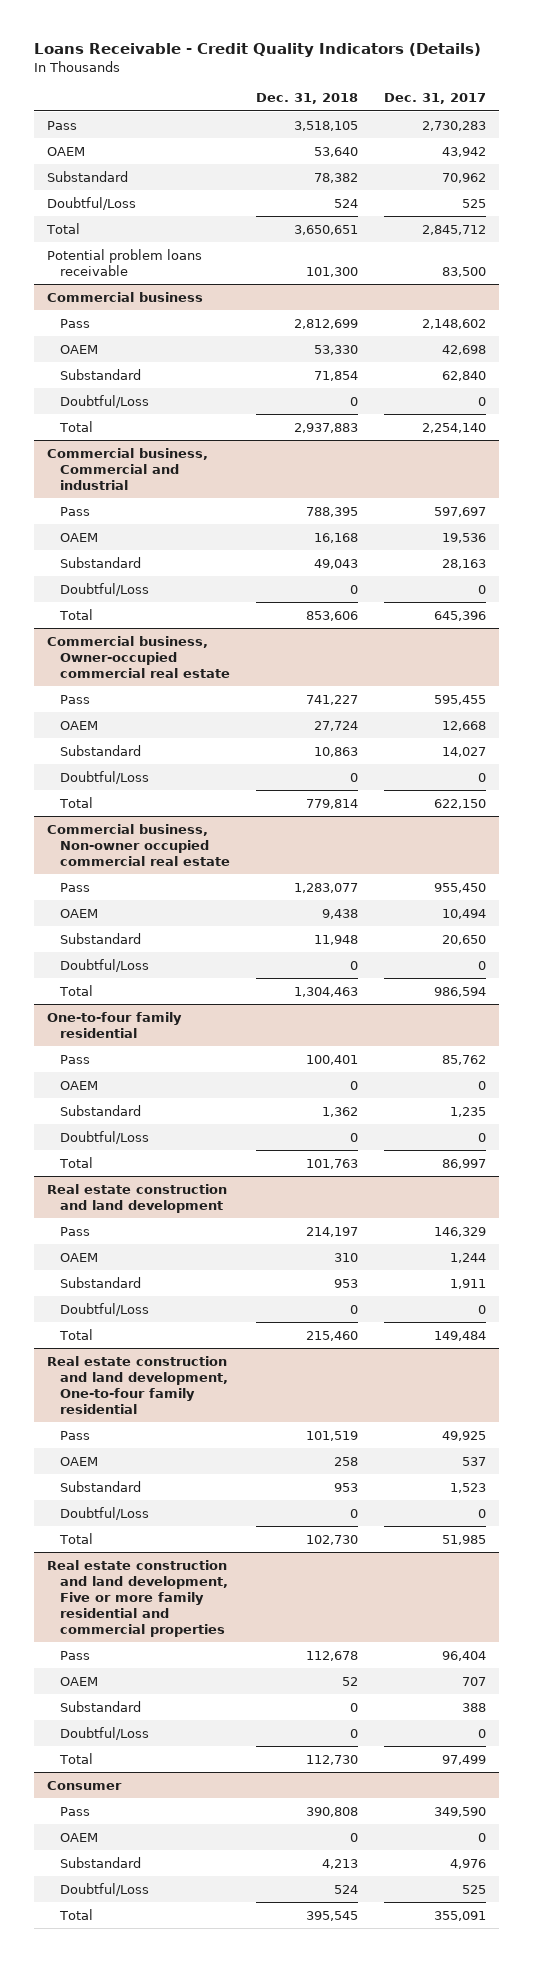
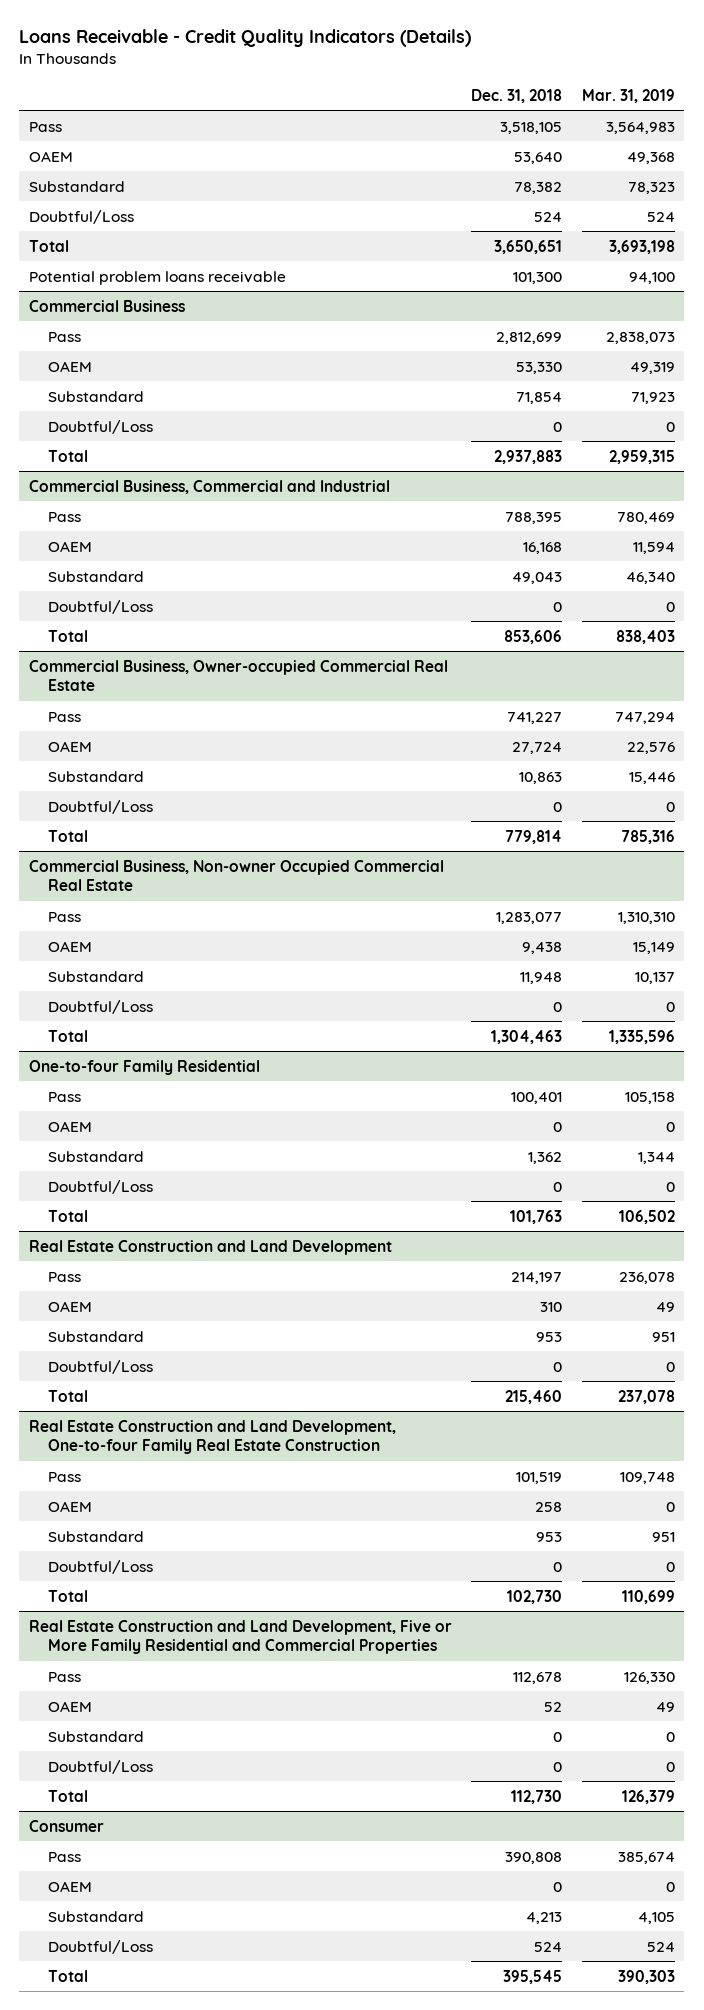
- | Dec. 31, 2018 | Dec. 31, 2017
+ | Dec. 31, 2018 | Mar. 31, 2019
- Commercial business
+ Commercial Business
- Commercial business, Commercial and industrial
+ Commercial Business, Commercial and Industrial
- Commercial business, Owner-occupied commercial real estate
+ Commercial Business, Owner-occupied Commercial Real Estate
- Commercial business, Non-owner occupied commercial real estate
+ Commercial Business, Non-owner Occupied Commercial Real Estate
- One-to-four family residential
+ One-to-four Family Residential
- Real estate construction and land development
+ Real Estate Construction and Land Development
- Real estate construction and land development, One-to-four family residential
+ Real Estate Construction and Land Development, One-to-four Family Real Estate Construction
- Real estate construction and land development, Five or more family residential and commercial properties
+ Real Estate Construction and Land Development, Five or More Family Residential and Commercial Properties

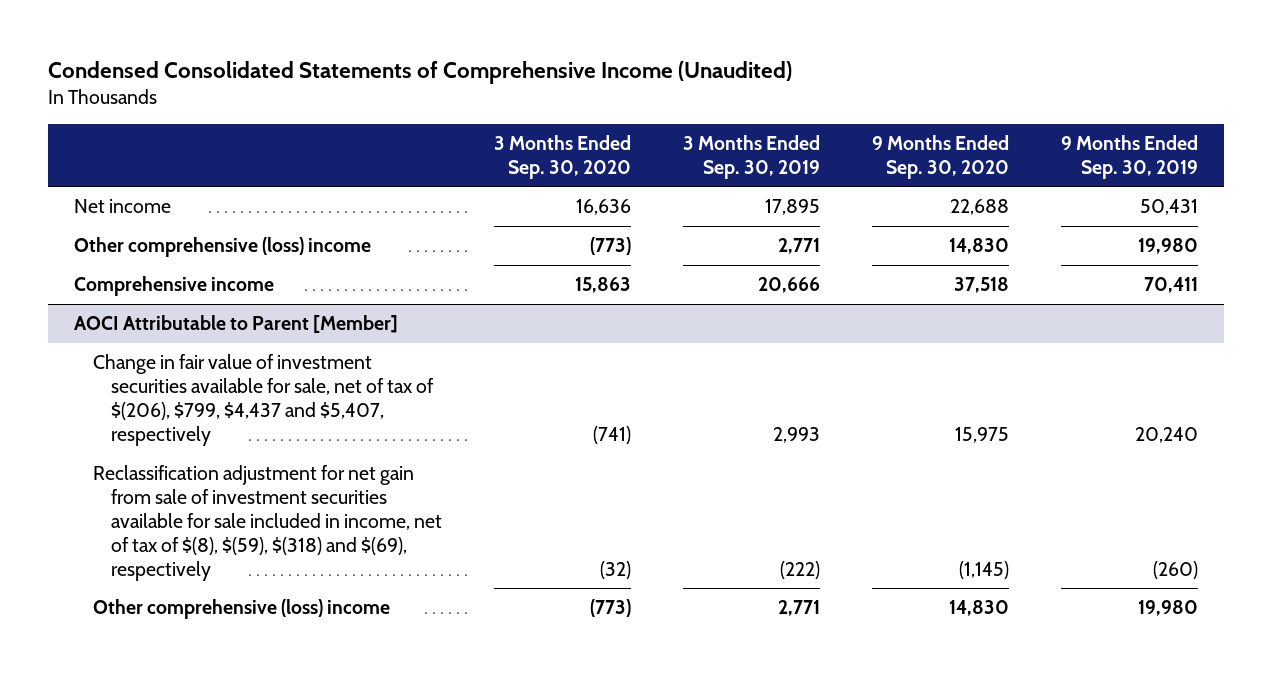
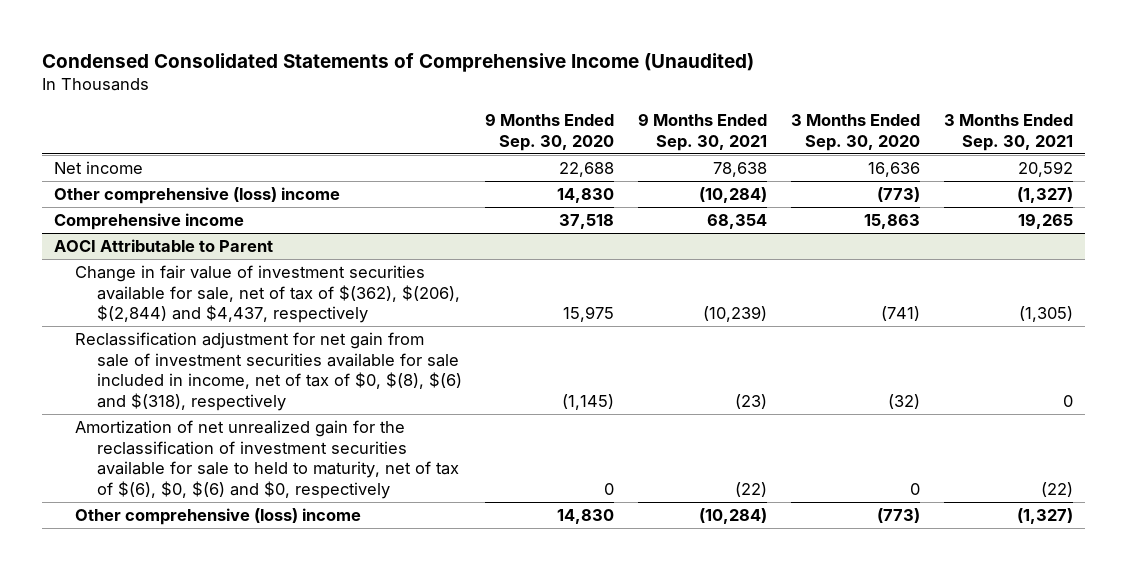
- | 3 Months Ended Sep. 30, 2020 | 3 Months Ended Sep. 30, 2019 | 9 Months Ended Sep. 30, 2020 | 9 Months Ended Sep. 30, 2019
+ | 9 Months Ended Sep. 30, 2020 | 9 Months Ended Sep. 30, 2021 | 3 Months Ended Sep. 30, 2020 | 3 Months Ended Sep. 30, 2021
- AOCI Attributable to Parent [Member]
- Change in fair value of investment securities available for sale, net of tax of $(206), $799, $4,437 and $5,407, respectively | (741) | 2,993 | 15,975 | 20,240
- Reclassification adjustment for net gain from sale of investment securities available for sale included in income, net of tax of $(8), $(59), $(318) and $(69), respectively | (32) | (222) | (1,145) | (260)
+ AOCI Attributable to Parent
+ Change in fair value of investment securities available for sale, net of tax of $(362), $(206), $(2,844) and $4,437, respectively | 15,975 | (10,239) | (741) | (1,305)
+ Reclassification adjustment for net gain from sale of investment securities available for sale included in income, net of tax of $0, $(8), $(6) and $(318), respectively | (1,145) | (23) | (32) | 0
+ Amortization of net unrealized gain for the reclassification of investment securities available for sale to held to maturity, net of tax of $(6), $0, $(6) and $0, respectively | 0 | (22) | 0 | (22)

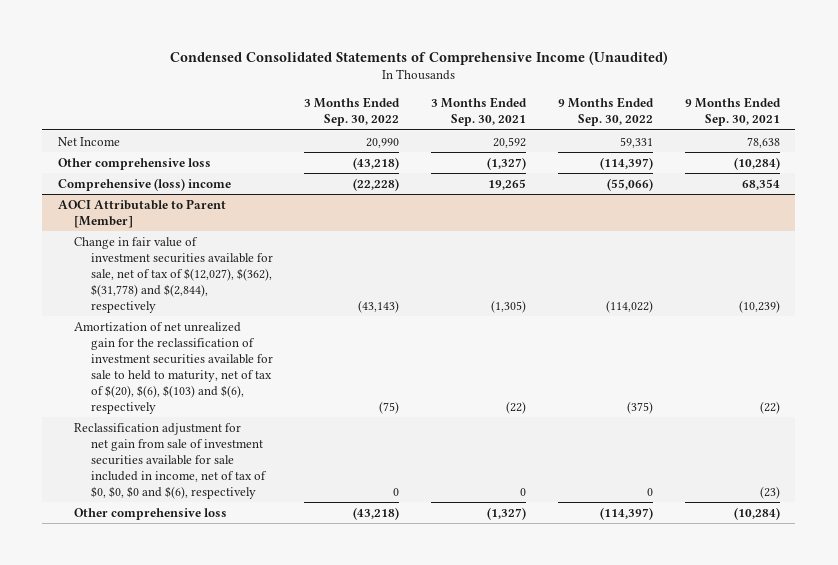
- | 9 Months Ended Sep. 30, 2020 | 9 Months Ended Sep. 30, 2021 | 3 Months Ended Sep. 30, 2020 | 3 Months Ended Sep. 30, 2021
+ | 3 Months Ended Sep. 30, 2022 | 3 Months Ended Sep. 30, 2021 | 9 Months Ended Sep. 30, 2022 | 9 Months Ended Sep. 30, 2021
- Net income | 22,688 | 78,638 | 16,636 | 20,592
- Other comprehensive (loss) income | 14,830 | (10,284) | (773) | (1,327)
- Comprehensive income | 37,518 | 68,354 | 15,863 | 19,265
- AOCI Attributable to Parent
- Change in fair value of investment securities available for sale, net of tax of $(362), $(206), $(2,844) and $4,437, respectively | 15,975 | (10,239) | (741) | (1,305)
- Reclassification adjustment for net gain from sale of investment securities available for sale included in income, net of tax of $0, $(8), $(6) and $(318), respectively | (1,145) | (23) | (32) | 0
- Amortization of net unrealized gain for the reclassification of investment securities available for sale to held to maturity, net of tax of $(6), $0, $(6) and $0, respectively | 0 | (22) | 0 | (22)
- Other comprehensive (loss) income | 14,830 | (10,284) | (773) | (1,327)
+ Net Income | 20,990 | 20,592 | 59,331 | 78,638
+ Other comprehensive loss | (43,218) | (1,327) | (114,397) | (10,284)
+ Comprehensive (loss) income | (22,228) | 19,265 | (55,066) | 68,354
+ AOCI Attributable to Parent [Member]
+ Change in fair value of investment securities available for sale, net of tax of $(12,027), $(362), $(31,778) and $(2,844), respectively | (43,143) | (1,305) | (114,022) | (10,239)
+ Amortization of net unrealized gain for the reclassification of investment securities available for sale to held to maturity, net of tax of $(20), $(6), $(103) and $(6), respectively | (75) | (22) | (375) | (22)
+ Reclassification adjustment for net gain from sale of investment securities available for sale included in income, net of tax of $0, $0, $0 and $(6), respectively | 0 | 0 | 0 | (23)
+ Other comprehensive loss | (43,218) | (1,327) | (114,397) | (10,284)

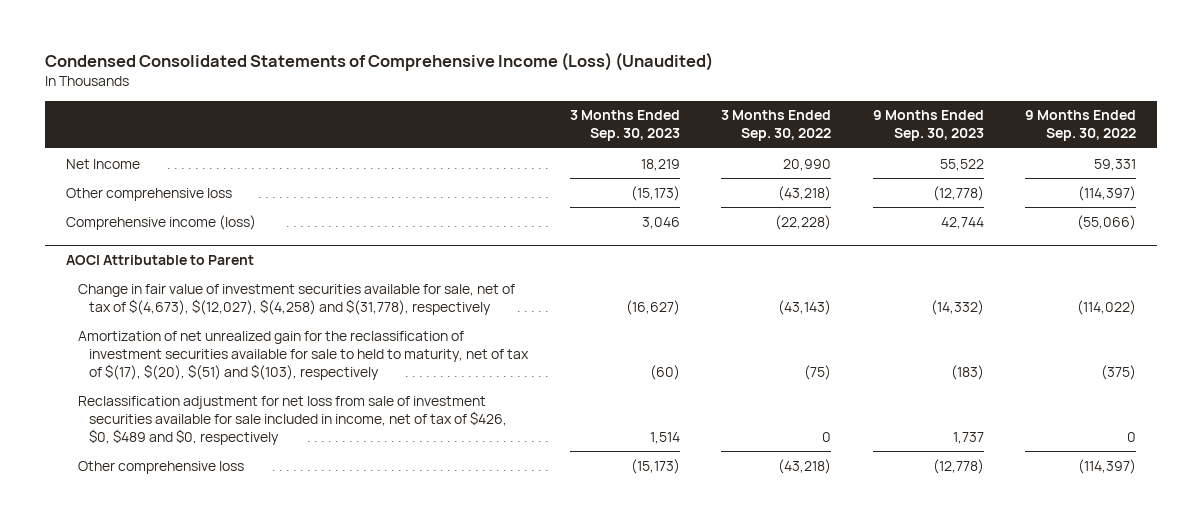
- Condensed Consolidated Statements of Comprehensive Income (Unaudited)
+ Condensed Consolidated Statements of Comprehensive Income (Loss) (Unaudited)
- | 3 Months Ended Sep. 30, 2022 | 3 Months Ended Sep. 30, 2021 | 9 Months Ended Sep. 30, 2022 | 9 Months Ended Sep. 30, 2021
+ | 3 Months Ended Sep. 30, 2023 | 3 Months Ended Sep. 30, 2022 | 9 Months Ended Sep. 30, 2023 | 9 Months Ended Sep. 30, 2022
- Comprehensive (loss) income | (22,228) | 19,265 | (55,066) | 68,354
- AOCI Attributable to Parent [Member]
- Change in fair value of investment securities available for sale, net of tax of $(12,027), $(362), $(31,778) and $(2,844), respectively | (43,143) | (1,305) | (114,022) | (10,239)
- Amortization of net unrealized gain for the reclassification of investment securities available for sale to held to maturity, net of tax of $(20), $(6), $(103) and $(6), respectively | (75) | (22) | (375) | (22)
- Reclassification adjustment for net gain from sale of investment securities available for sale included in income, net of tax of $0, $0, $0 and $(6), respectively | 0 | 0 | 0 | (23)
+ Comprehensive income (loss) | 3,046 | (22,228) | 42,744 | (55,066)
+ AOCI Attributable to Parent
+ Change in fair value of investment securities available for sale, net of tax of $(4,673), $(12,027), $(4,258) and $(31,778), respectively | (16,627) | (43,143) | (14,332) | (114,022)
+ Amortization of net unrealized gain for the reclassification of investment securities available for sale to held to maturity, net of tax of $(17), $(20), $(51) and $(103), respectively | (60) | (75) | (183) | (375)
+ Reclassification adjustment for net loss from sale of investment securities available for sale included in income, net of tax of $426, $0, $489 and $0, respectively | 1,514 | 0 | 1,737 | 0

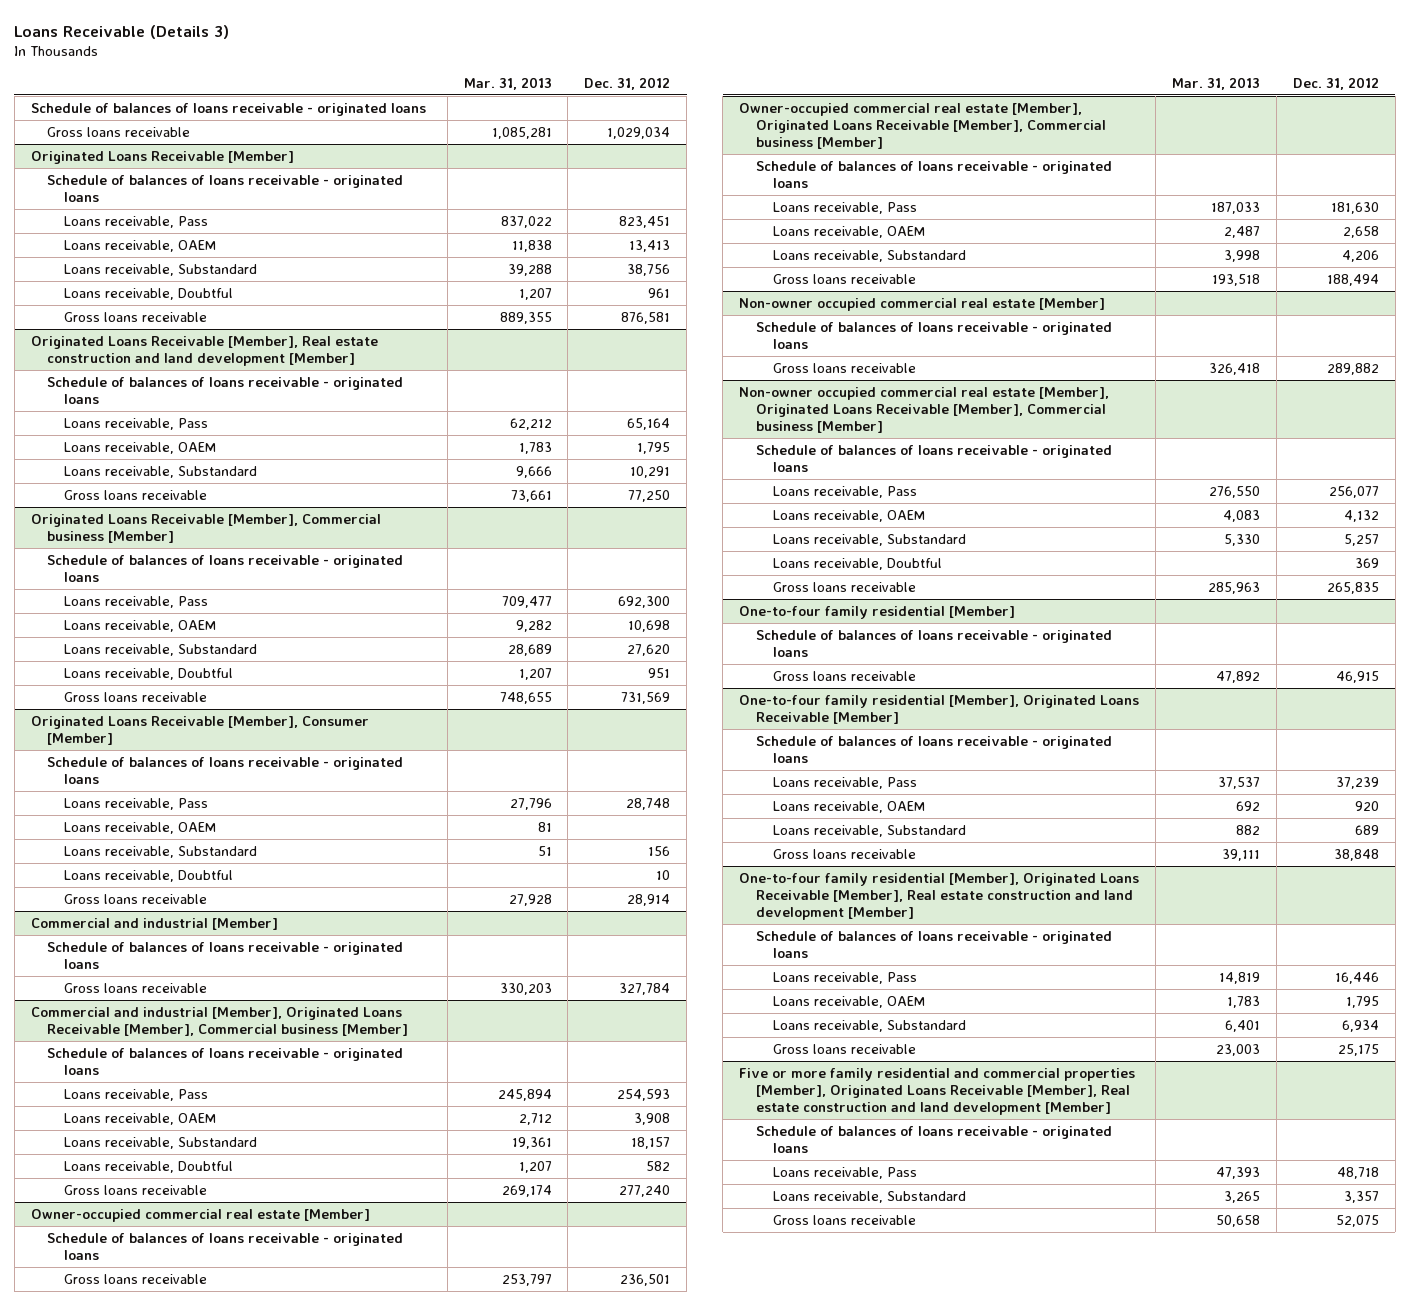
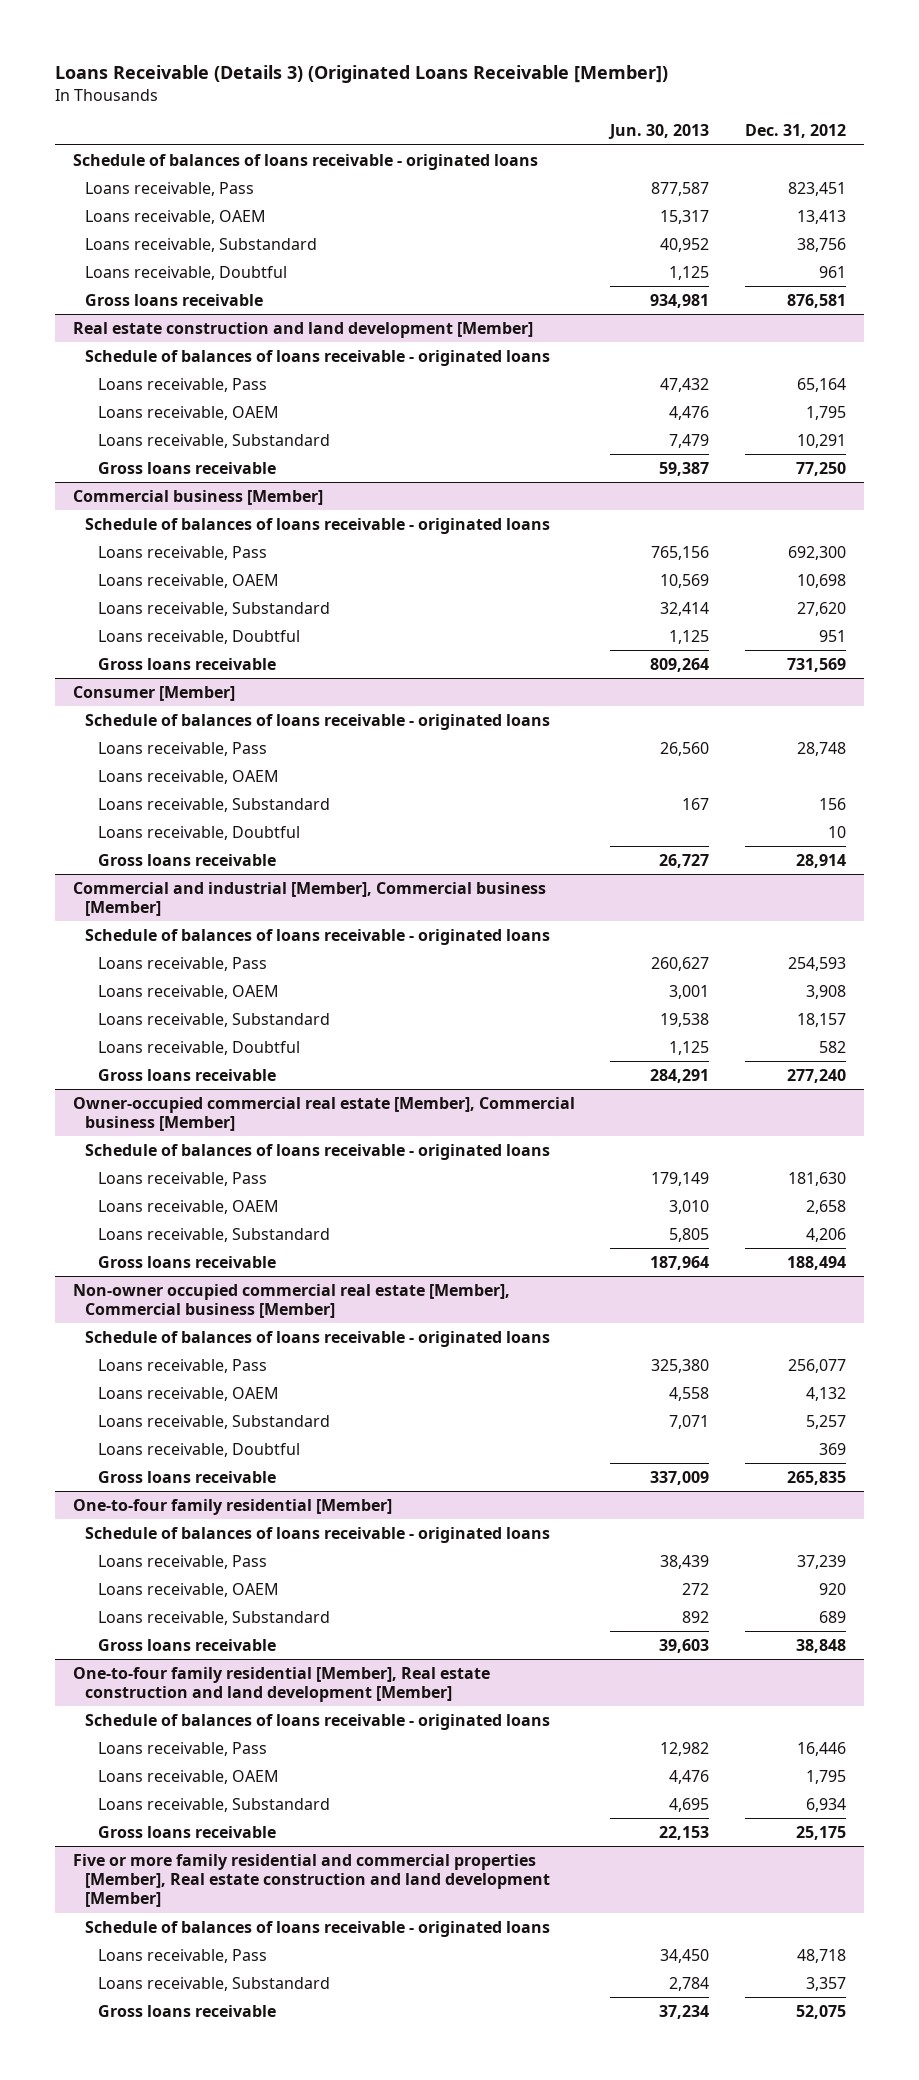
- Loans Receivable (Details 3)
+ Loans Receivable (Details 3) (Originated Loans Receivable [Member])
- | Mar. 31, 2013 | Dec. 31, 2012
+ | Jun. 30, 2013 | Dec. 31, 2012
- Gross loans receivable | 1,085,281 | 1,029,034
- Originated Loans Receivable [Member]
- Schedule of balances of loans receivable - originated loans
- Originated Loans Receivable [Member], Real estate construction and land development [Member]
+ Real estate construction and land development [Member]
- Originated Loans Receivable [Member], Commercial business [Member]
+ Commercial business [Member]
- Originated Loans Receivable [Member], Consumer [Member]
+ Consumer [Member]
- Commercial and industrial [Member]
- Schedule of balances of loans receivable - originated loans
- Gross loans receivable | 330,203 | 327,784
- Commercial and industrial [Member], Originated Loans Receivable [Member], Commercial business [Member]
+ Commercial and industrial [Member], Commercial business [Member]
- Owner-occupied commercial real estate [Member]
- Schedule of balances of loans receivable - originated loans
- Gross loans receivable | 253,797 | 236,501
- Owner-occupied commercial real estate [Member], Originated Loans Receivable [Member], Commercial business [Member]
+ Owner-occupied commercial real estate [Member], Commercial business [Member]
- Non-owner occupied commercial real estate [Member]
- Schedule of balances of loans receivable - originated loans
- Gross loans receivable | 326,418 | 289,882
- Non-owner occupied commercial real estate [Member], Originated Loans Receivable [Member], Commercial business [Member]
+ Non-owner occupied commercial real estate [Member], Commercial business [Member]
@ One-to-four family residential [Member]
- Gross loans receivable | 47,892 | 46,915
- One-to-four family residential [Member], Originated Loans Receivable [Member]
- Schedule of balances of loans receivable - originated loans
- One-to-four family residential [Member], Originated Loans Receivable [Member], Real estate construction and land development [Member]
+ One-to-four family residential [Member], Real estate construction and land development [Member]
- Five or more family residential and commercial properties [Member], Originated Loans Receivable [Member], Real estate construction and land development [Member]
+ Five or more family residential and commercial properties [Member], Real estate construction and land development [Member]

